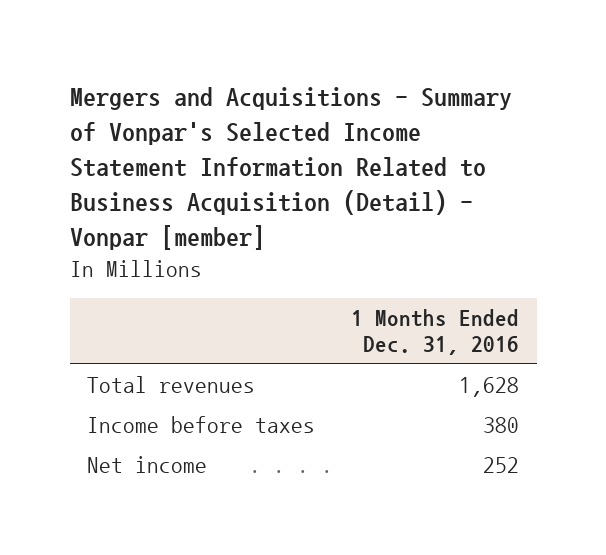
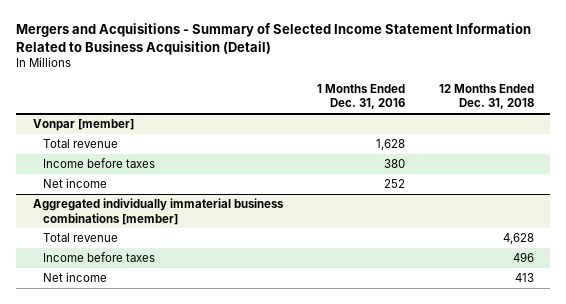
- Mergers and Acquisitions - Summary of Vonpar's Selected Income Statement Information Related to Business Acquisition (Detail) - Vonpar [member]
+ Mergers and Acquisitions - Summary of Selected Income Statement Information Related to Business Acquisition (Detail)
- | 1 Months Ended Dec. 31, 2016
+ | 1 Months Ended Dec. 31, 2016 | 12 Months Ended Dec. 31, 2018
- Total revenues | 1,628
+ Vonpar [member]
+ Total revenue | 1,628 |
+ Aggregated individually immaterial business combinations [member]
+ Total revenue | | 4,628
+ Income before taxes | | 496
+ Net income | | 413

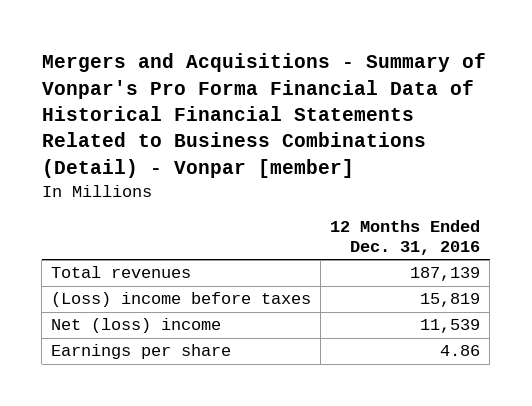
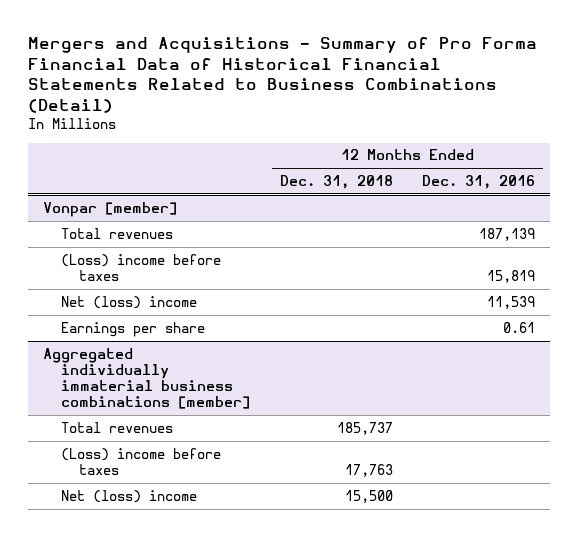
- Mergers and Acquisitions - Summary of Vonpar's Pro Forma Financial Data of Historical Financial Statements Related to Business Combinations (Detail) - Vonpar [member]
+ Mergers and Acquisitions - Summary of Pro Forma Financial Data of Historical Financial Statements Related to Business Combinations (Detail)
- | 12 Months Ended Dec. 31, 2016
+ | 12 Months Ended Dec. 31, 2018 | 12 Months Ended Dec. 31, 2016
+ Vonpar [member]
- Earnings per share | 4.86
+ Earnings per share | | 0.61
+ Aggregated individually immaterial business combinations [member]
+ Total revenues | 185,737 |
+ (Loss) income before taxes | 17,763 |
+ Net (loss) income | 15,500 |

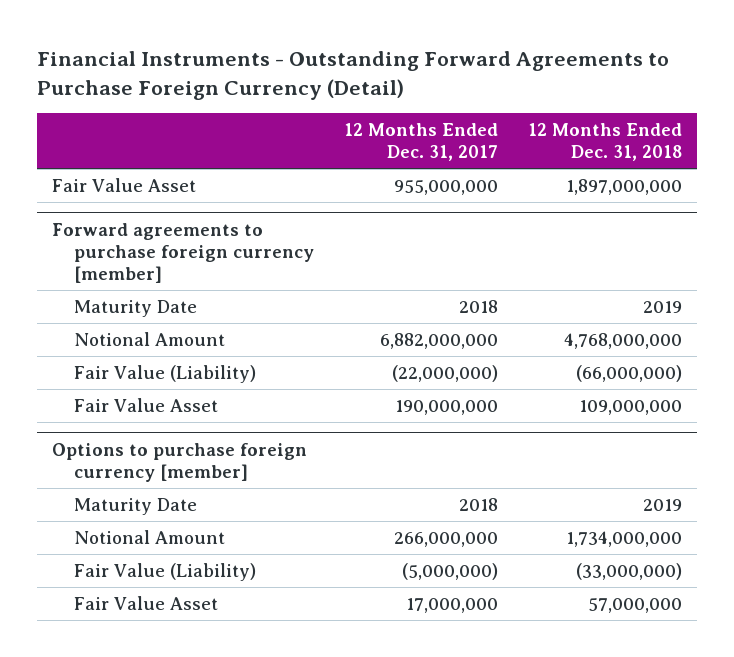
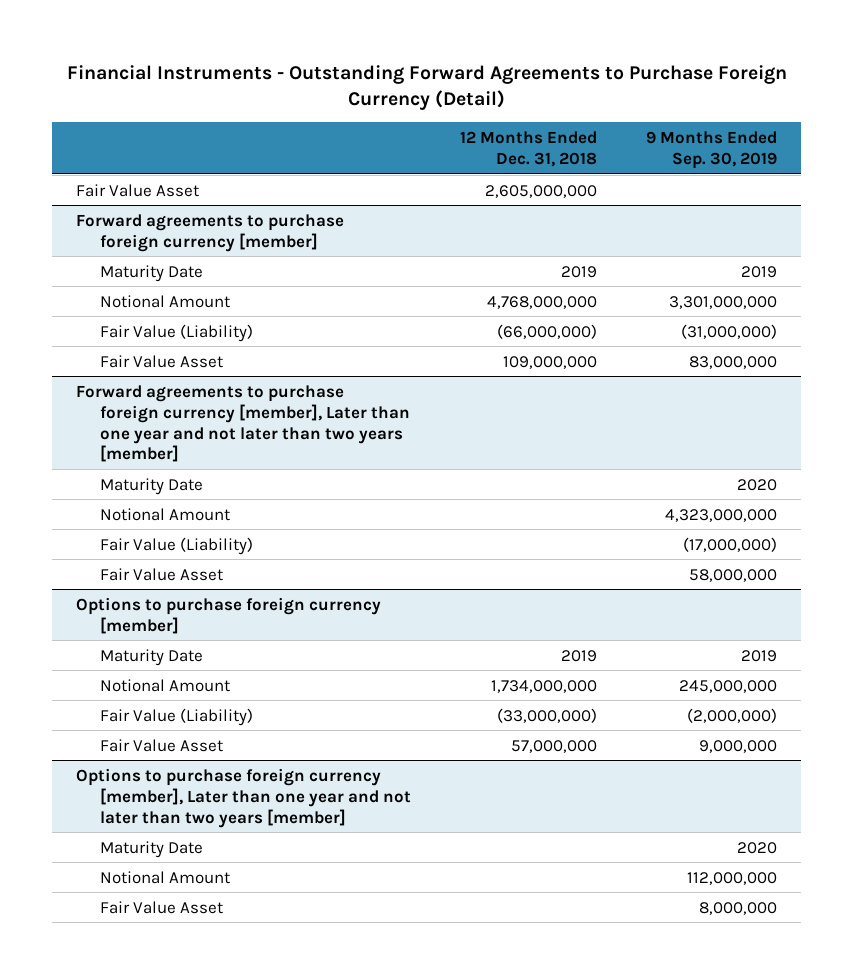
- | 12 Months Ended Dec. 31, 2017 | 12 Months Ended Dec. 31, 2018
+ | 12 Months Ended Dec. 31, 2018 | 9 Months Ended Sep. 30, 2019
- Fair Value Asset | 955,000,000 | 1,897,000,000
+ Fair Value Asset | 2,605,000,000 |
+ Forward agreements to purchase foreign currency [member], Later than one year and not later than two years [member]
+ Maturity Date | | 2020
+ Notional Amount | | 4,323,000,000
+ Fair Value (Liability) | | (17,000,000)
+ Fair Value Asset | | 58,000,000
+ Options to purchase foreign currency [member], Later than one year and not later than two years [member]
+ Maturity Date | | 2020
+ Notional Amount | | 112,000,000
+ Fair Value Asset | | 8,000,000

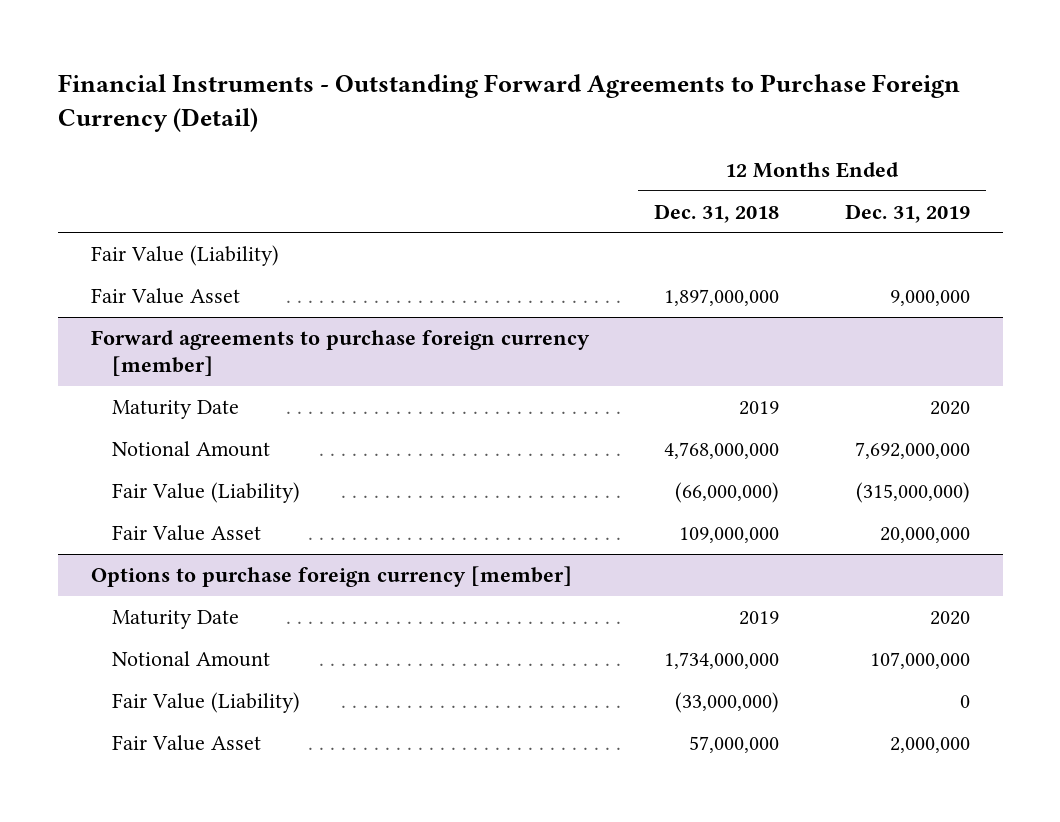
- | 12 Months Ended Dec. 31, 2018 | 9 Months Ended Sep. 30, 2019
+ | 12 Months Ended Dec. 31, 2018 | 12 Months Ended Dec. 31, 2019
- Fair Value Asset | 2,605,000,000 |
+ Fair Value (Liability)
+ Fair Value Asset | 1,897,000,000 | 9,000,000
- Forward agreements to purchase foreign currency [member], Later than one year and not later than two years [member]
- Maturity Date | | 2020
- Notional Amount | | 4,323,000,000
- Fair Value (Liability) | | (17,000,000)
- Fair Value Asset | | 58,000,000
- Options to purchase foreign currency [member], Later than one year and not later than two years [member]
- Maturity Date | | 2020
- Notional Amount | | 112,000,000
- Fair Value Asset | | 8,000,000

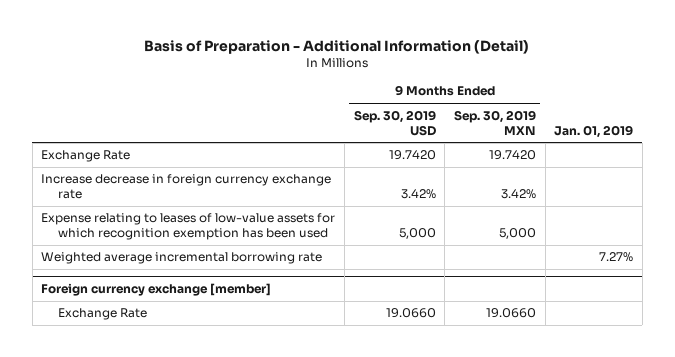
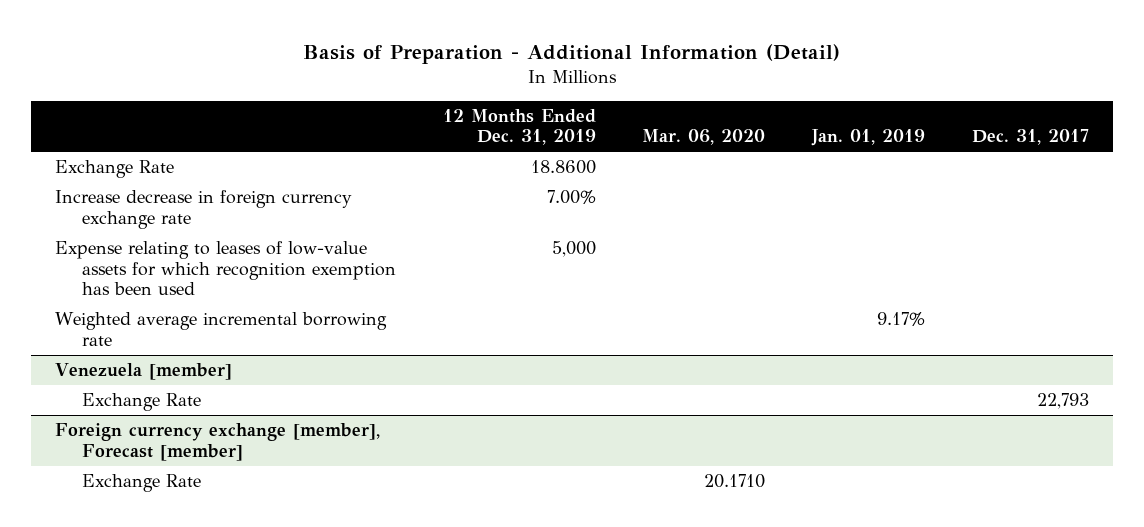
- | 9 Months Ended Sep. 30, 2019 USD | 9 Months Ended Sep. 30, 2019 MXN | Jan. 01, 2019
+ | 12 Months Ended Dec. 31, 2019 | Mar. 06, 2020 | Jan. 01, 2019 | Dec. 31, 2017
- Weighted average incremental borrowing rate | | | 7.27%
- Foreign currency exchange [member]
+ Weighted average incremental borrowing rate | | | 9.17% |
+ Venezuela [member]
+ Exchange Rate | | | | 22,793
+ Foreign currency exchange [member], Forecast [member]

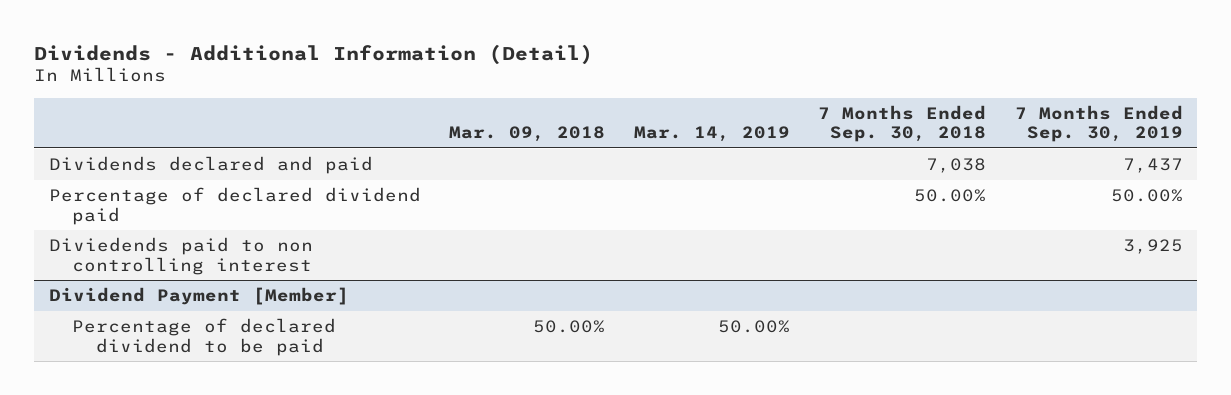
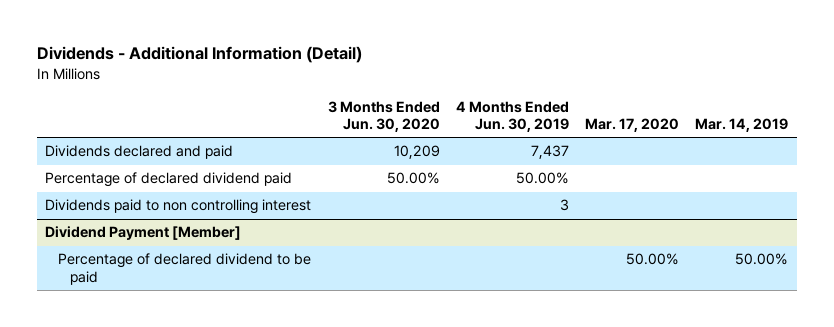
- | Mar. 09, 2018 | Mar. 14, 2019 | 7 Months Ended Sep. 30, 2018 | 7 Months Ended Sep. 30, 2019
+ | 3 Months Ended Jun. 30, 2020 | 4 Months Ended Jun. 30, 2019 | Mar. 17, 2020 | Mar. 14, 2019
- Diviedends paid to non controlling interest | | | | 3,925
+ Dividends paid to non controlling interest | | 3 | |

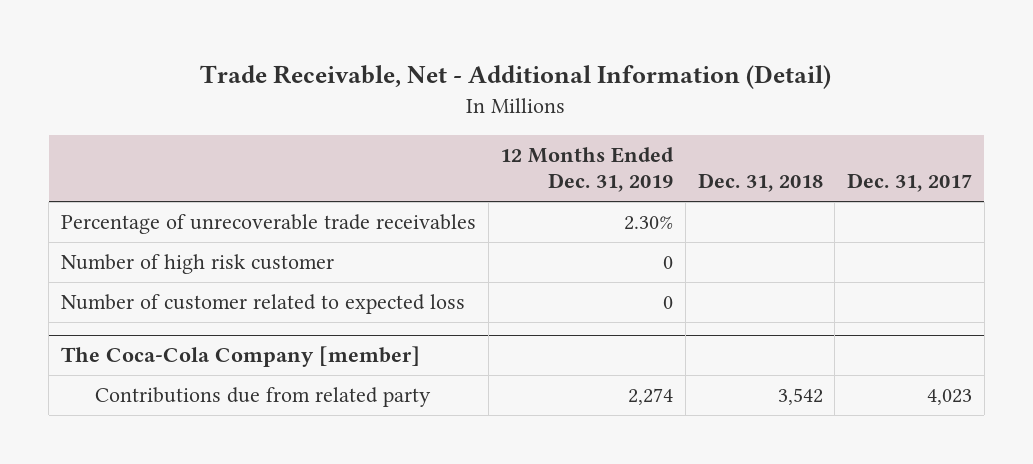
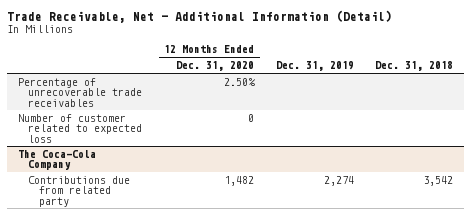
- | 12 Months Ended Dec. 31, 2019 | Dec. 31, 2018 | Dec. 31, 2017
+ | 12 Months Ended Dec. 31, 2020 | Dec. 31, 2019 | Dec. 31, 2018
- Number of high risk customer | 0 | |
- The Coca-Cola Company [member]
+ The Coca-Cola Company

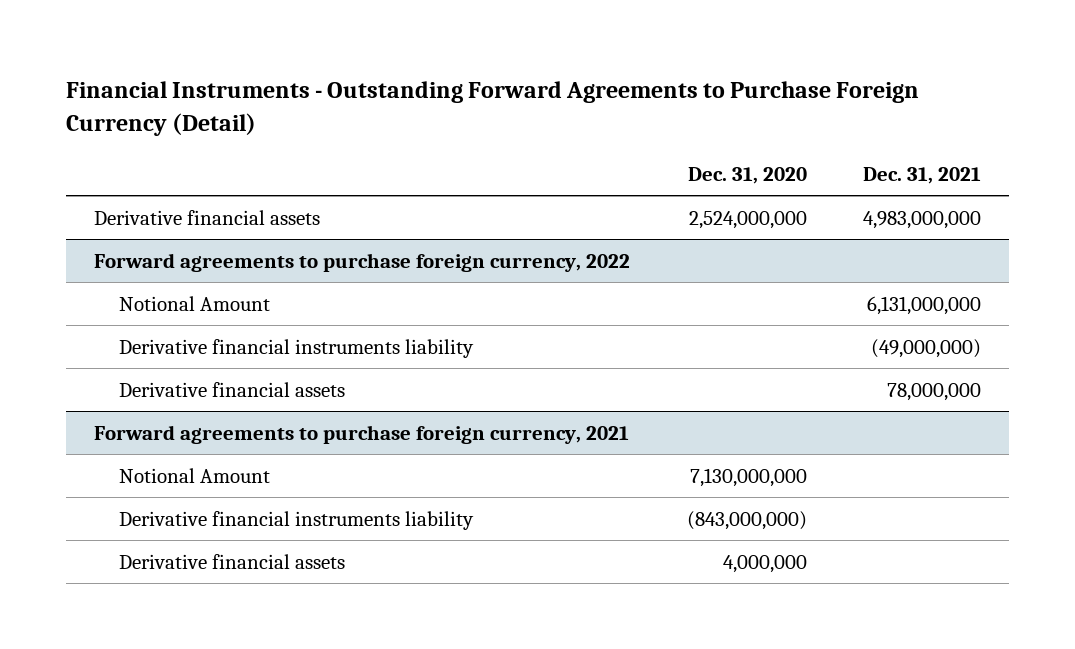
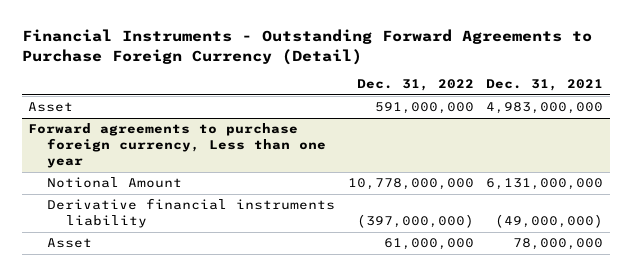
- | Dec. 31, 2020 | Dec. 31, 2021
+ | Dec. 31, 2022 | Dec. 31, 2021
- Derivative financial assets | 2,524,000,000 | 4,983,000,000
- Forward agreements to purchase foreign currency, 2022
+ Asset | 591,000,000 | 4,983,000,000
+ Forward agreements to purchase foreign currency, Less than one year
- Derivative financial assets | | 78,000,000
- Forward agreements to purchase foreign currency, 2021
- Notional Amount | 7,130,000,000 |
- Derivative financial instruments liability | (843,000,000) |
- Derivative financial assets | 4,000,000 |
+ Asset | 61,000,000 | 78,000,000

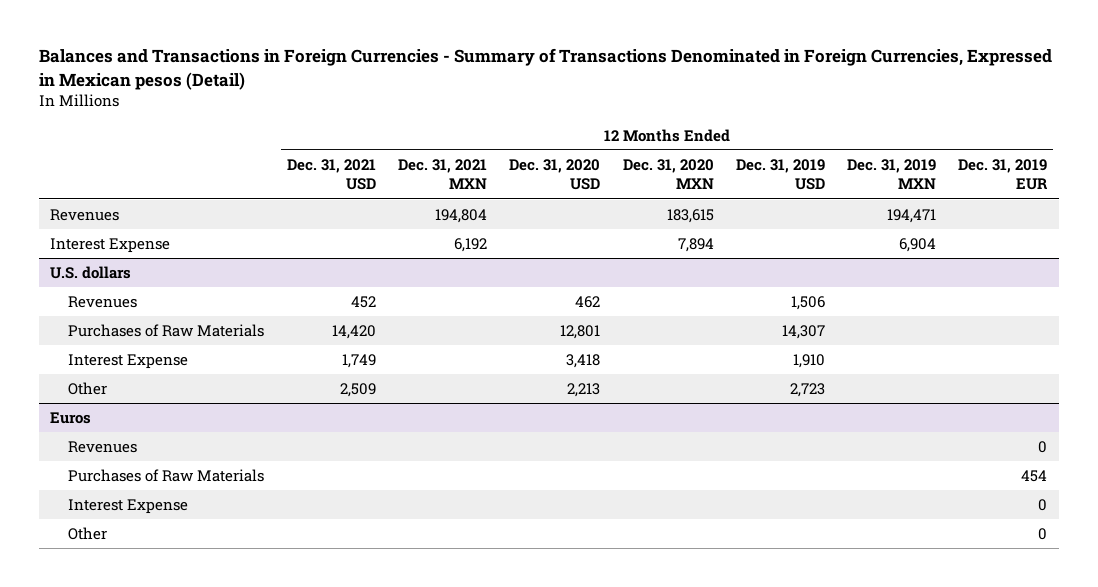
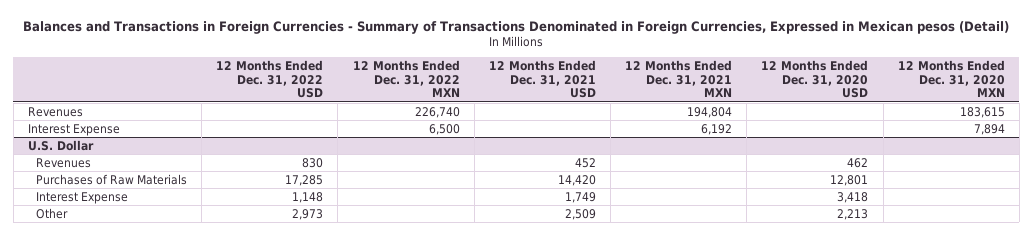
- | 12 Months Ended Dec. 31, 2021 USD | 12 Months Ended Dec. 31, 2021 MXN | 12 Months Ended Dec. 31, 2020 USD | 12 Months Ended Dec. 31, 2020 MXN | 12 Months Ended Dec. 31, 2019 USD | 12 Months Ended Dec. 31, 2019 MXN | 12 Months Ended Dec. 31, 2019 EUR
+ | 12 Months Ended Dec. 31, 2022 USD | 12 Months Ended Dec. 31, 2022 MXN | 12 Months Ended Dec. 31, 2021 USD | 12 Months Ended Dec. 31, 2021 MXN | 12 Months Ended Dec. 31, 2020 USD | 12 Months Ended Dec. 31, 2020 MXN
- U.S. dollars
+ U.S. Dollar
- Euros
- Revenues | | | | | | | 0
- Purchases of Raw Materials | | | | | | | 454
- Interest Expense | | | | | | | 0
- Other | | | | | | | 0

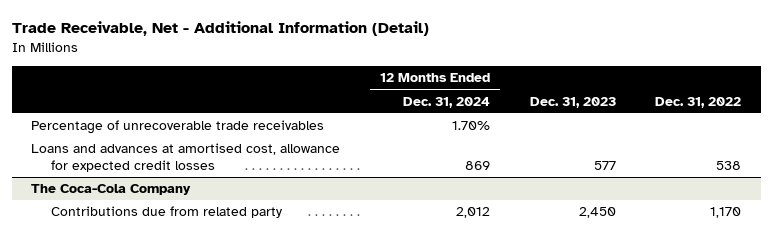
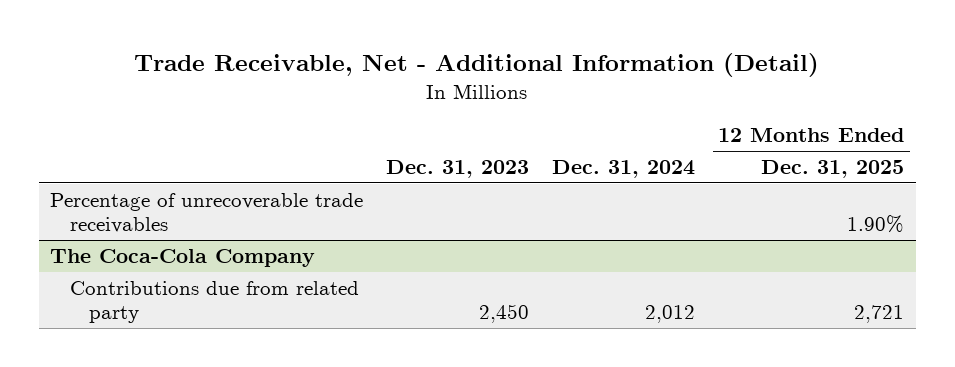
- | 12 Months Ended Dec. 31, 2024 | Dec. 31, 2023 | Dec. 31, 2022
+ | Dec. 31, 2023 | Dec. 31, 2024 | 12 Months Ended Dec. 31, 2025
- Loans and advances at amortised cost, allowance for expected credit losses | 869 | 577 | 538

